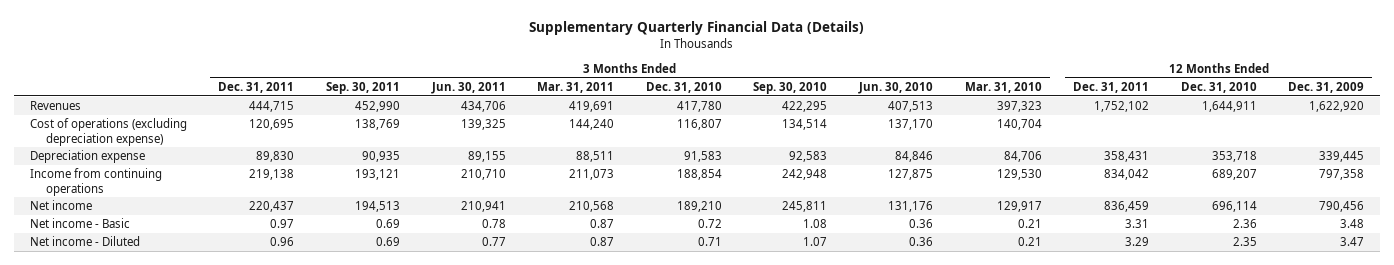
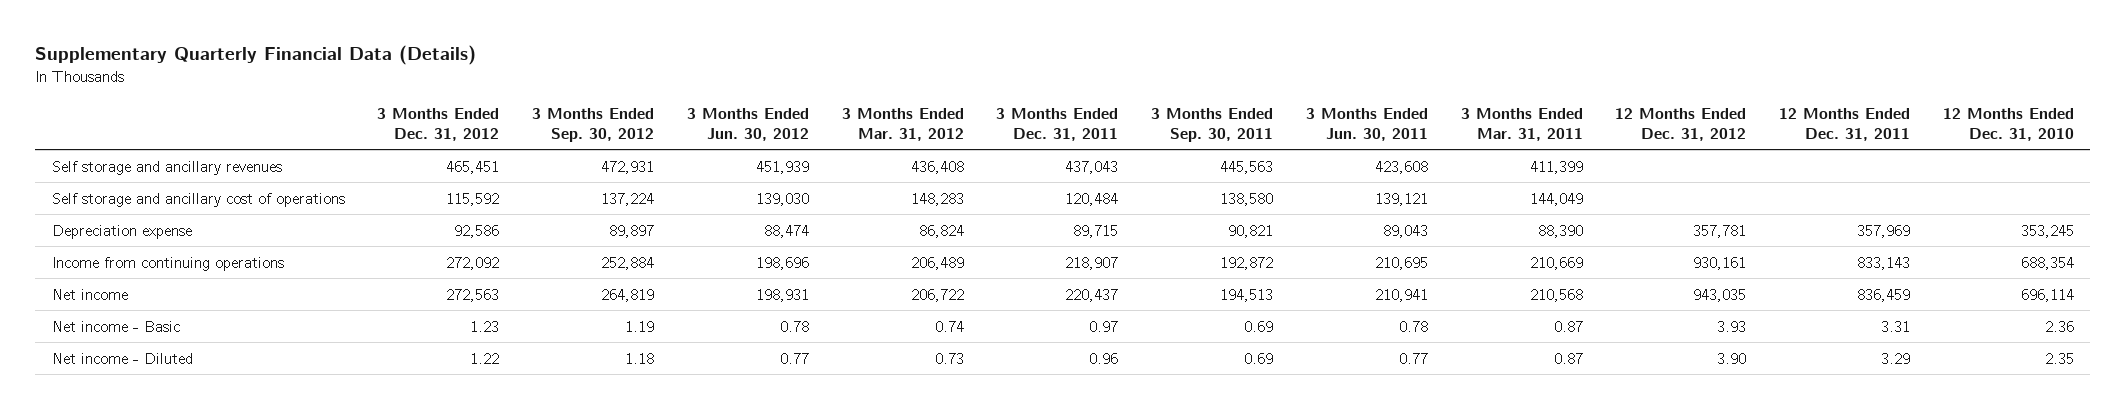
- | 3 Months Ended Dec. 31, 2011 | 3 Months Ended Sep. 30, 2011 | 3 Months Ended Jun. 30, 2011 | 3 Months Ended Mar. 31, 2011 | 3 Months Ended Dec. 31, 2010 | 3 Months Ended Sep. 30, 2010 | 3 Months Ended Jun. 30, 2010 | 3 Months Ended Mar. 31, 2010 | 12 Months Ended Dec. 31, 2011 | 12 Months Ended Dec. 31, 2010 | 12 Months Ended Dec. 31, 2009
+ | 3 Months Ended Dec. 31, 2012 | 3 Months Ended Sep. 30, 2012 | 3 Months Ended Jun. 30, 2012 | 3 Months Ended Mar. 31, 2012 | 3 Months Ended Dec. 31, 2011 | 3 Months Ended Sep. 30, 2011 | 3 Months Ended Jun. 30, 2011 | 3 Months Ended Mar. 31, 2011 | 12 Months Ended Dec. 31, 2012 | 12 Months Ended Dec. 31, 2011 | 12 Months Ended Dec. 31, 2010
- Revenues | 444,715 | 452,990 | 434,706 | 419,691 | 417,780 | 422,295 | 407,513 | 397,323 | 1,752,102 | 1,644,911 | 1,622,920
- Cost of operations (excluding depreciation expense) | 120,695 | 138,769 | 139,325 | 144,240 | 116,807 | 134,514 | 137,170 | 140,704 | | |
- Depreciation expense | 89,830 | 90,935 | 89,155 | 88,511 | 91,583 | 92,583 | 84,846 | 84,706 | 358,431 | 353,718 | 339,445
- Income from continuing operations | 219,138 | 193,121 | 210,710 | 211,073 | 188,854 | 242,948 | 127,875 | 129,530 | 834,042 | 689,207 | 797,358
+ Self storage and ancillary revenues | 465,451 | 472,931 | 451,939 | 436,408 | 437,043 | 445,563 | 423,608 | 411,399 | | |
+ Self storage and ancillary cost of operations | 115,592 | 137,224 | 139,030 | 148,283 | 120,484 | 138,580 | 139,121 | 144,049 | | |
+ Depreciation expense | 92,586 | 89,897 | 88,474 | 86,824 | 89,715 | 90,821 | 89,043 | 88,390 | 357,781 | 357,969 | 353,245
+ Income from continuing operations | 272,092 | 252,884 | 198,696 | 206,489 | 218,907 | 192,872 | 210,695 | 210,669 | 930,161 | 833,143 | 688,354

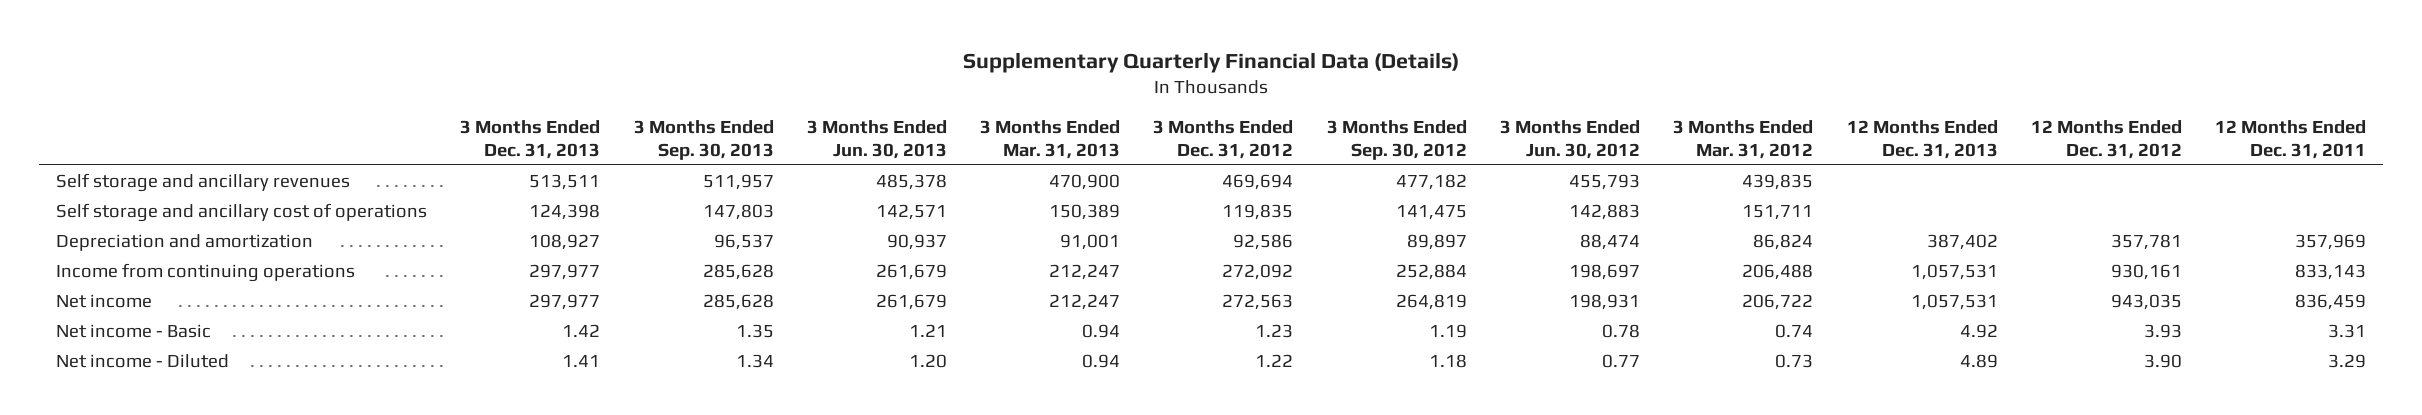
- | 3 Months Ended Dec. 31, 2012 | 3 Months Ended Sep. 30, 2012 | 3 Months Ended Jun. 30, 2012 | 3 Months Ended Mar. 31, 2012 | 3 Months Ended Dec. 31, 2011 | 3 Months Ended Sep. 30, 2011 | 3 Months Ended Jun. 30, 2011 | 3 Months Ended Mar. 31, 2011 | 12 Months Ended Dec. 31, 2012 | 12 Months Ended Dec. 31, 2011 | 12 Months Ended Dec. 31, 2010
+ | 3 Months Ended Dec. 31, 2013 | 3 Months Ended Sep. 30, 2013 | 3 Months Ended Jun. 30, 2013 | 3 Months Ended Mar. 31, 2013 | 3 Months Ended Dec. 31, 2012 | 3 Months Ended Sep. 30, 2012 | 3 Months Ended Jun. 30, 2012 | 3 Months Ended Mar. 31, 2012 | 12 Months Ended Dec. 31, 2013 | 12 Months Ended Dec. 31, 2012 | 12 Months Ended Dec. 31, 2011
- Self storage and ancillary revenues | 465,451 | 472,931 | 451,939 | 436,408 | 437,043 | 445,563 | 423,608 | 411,399 | | |
- Self storage and ancillary cost of operations | 115,592 | 137,224 | 139,030 | 148,283 | 120,484 | 138,580 | 139,121 | 144,049 | | |
- Depreciation expense | 92,586 | 89,897 | 88,474 | 86,824 | 89,715 | 90,821 | 89,043 | 88,390 | 357,781 | 357,969 | 353,245
- Income from continuing operations | 272,092 | 252,884 | 198,696 | 206,489 | 218,907 | 192,872 | 210,695 | 210,669 | 930,161 | 833,143 | 688,354
+ Self storage and ancillary revenues | 513,511 | 511,957 | 485,378 | 470,900 | 469,694 | 477,182 | 455,793 | 439,835 | | |
+ Self storage and ancillary cost of operations | 124,398 | 147,803 | 142,571 | 150,389 | 119,835 | 141,475 | 142,883 | 151,711 | | |
+ Depreciation and amortization | 108,927 | 96,537 | 90,937 | 91,001 | 92,586 | 89,897 | 88,474 | 86,824 | 387,402 | 357,781 | 357,969
+ Income from continuing operations | 297,977 | 285,628 | 261,679 | 212,247 | 272,092 | 252,884 | 198,697 | 206,488 | 1,057,531 | 930,161 | 833,143

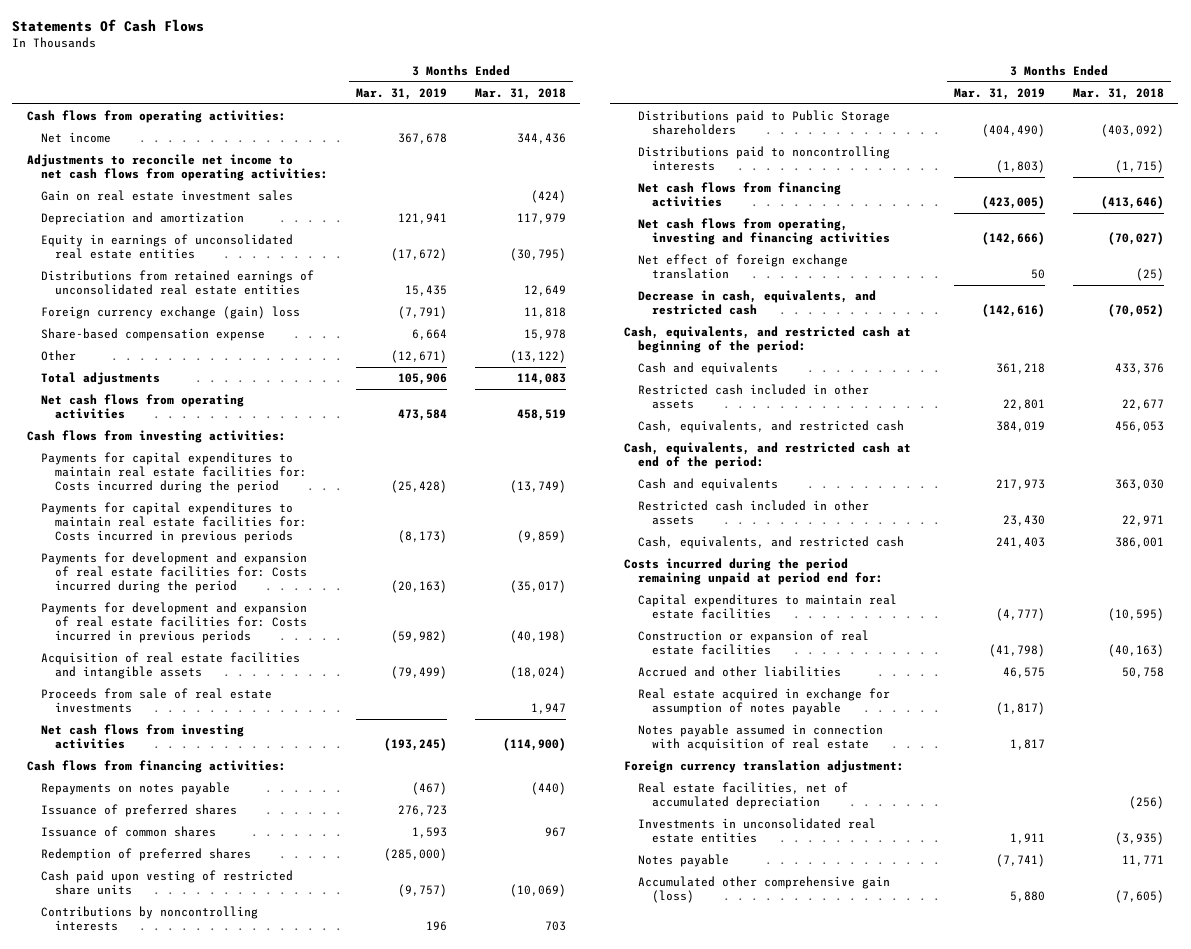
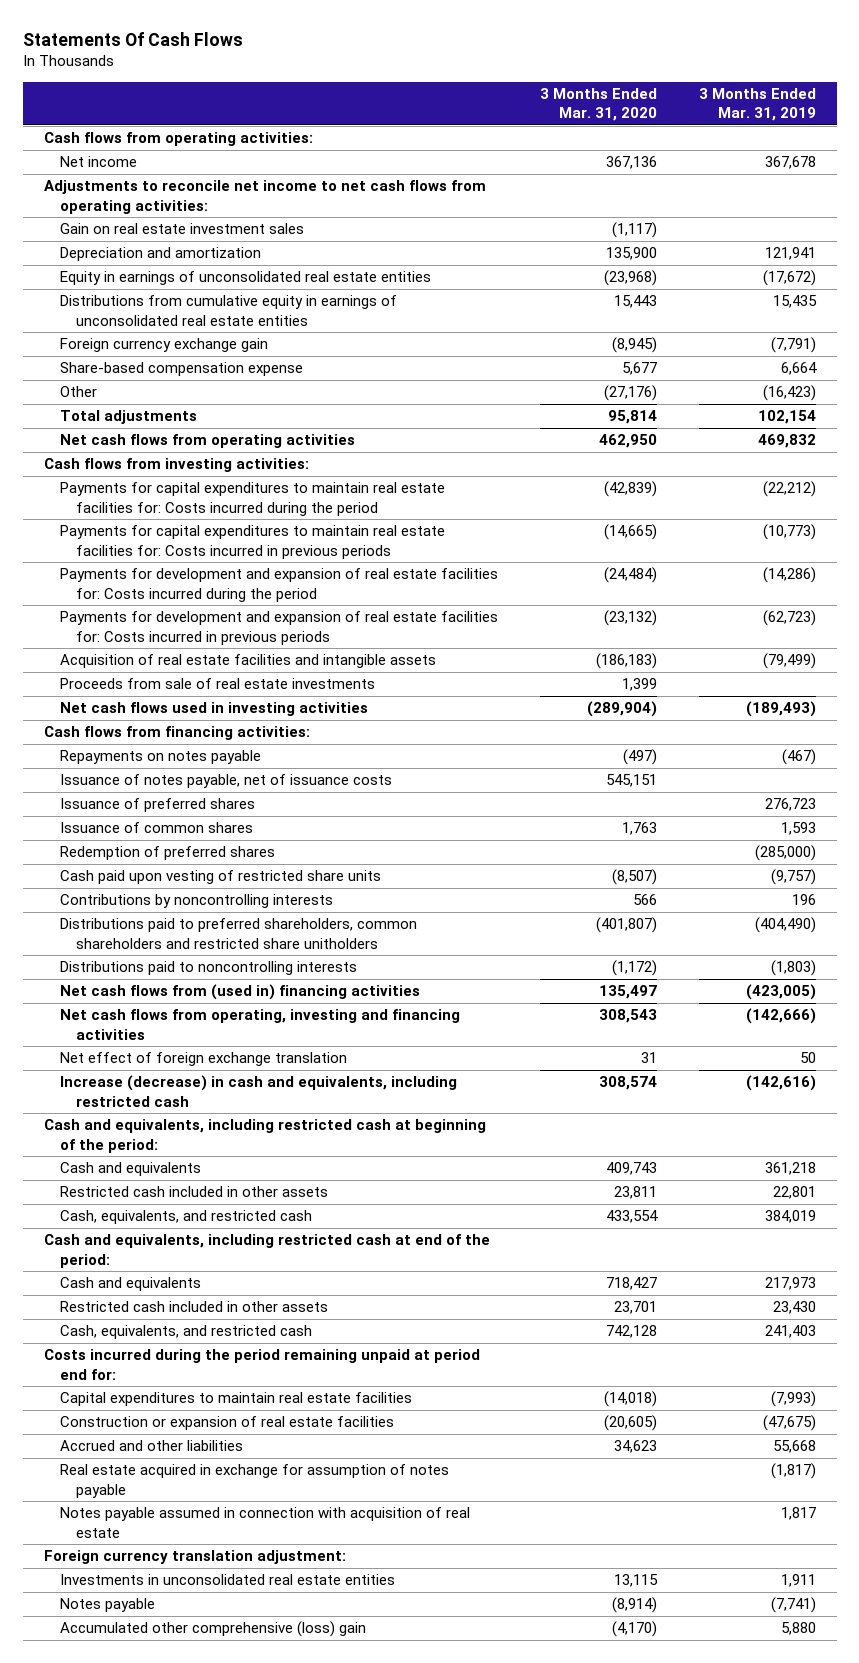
- | 3 Months Ended Mar. 31, 2019 | 3 Months Ended Mar. 31, 2018
+ | 3 Months Ended Mar. 31, 2020 | 3 Months Ended Mar. 31, 2019
- Distributions from retained earnings of unconsolidated real estate entities | 15,435 | 12,649
- Foreign currency exchange (gain) loss | (7,791) | 11,818
+ Distributions from cumulative equity in earnings of unconsolidated real estate entities | 15,443 | 15,435
+ Foreign currency exchange gain | (8,945) | (7,791)
- Other | (12,671) | (13,122)
- Total adjustments | 105,906 | 114,083
- Net cash flows from operating activities | 473,584 | 458,519
+ Other | (27,176) | (16,423)
+ Total adjustments | 95,814 | 102,154
+ Net cash flows from operating activities | 462,950 | 469,832
- Payments for capital expenditures to maintain real estate facilities for: Costs incurred during the period | (25,428) | (13,749)
- Payments for capital expenditures to maintain real estate facilities for: Costs incurred in previous periods | (8,173) | (9,859)
- Payments for development and expansion of real estate facilities for: Costs incurred during the period | (20,163) | (35,017)
- Payments for development and expansion of real estate facilities for: Costs incurred in previous periods | (59,982) | (40,198)
+ Payments for capital expenditures to maintain real estate facilities for: Costs incurred during the period | (42,839) | (22,212)
+ Payments for capital expenditures to maintain real estate facilities for: Costs incurred in previous periods | (14,665) | (10,773)
+ Payments for development and expansion of real estate facilities for: Costs incurred during the period | (24,484) | (14,286)
+ Payments for development and expansion of real estate facilities for: Costs incurred in previous periods | (23,132) | (62,723)
- Net cash flows from investing activities | (193,245) | (114,900)
+ Net cash flows used in investing activities | (289,904) | (189,493)
+ Issuance of notes payable, net of issuance costs | 545,151 |
- Distributions paid to Public Storage shareholders | (404,490) | (403,092)
+ Distributions paid to preferred shareholders, common shareholders and restricted share unitholders | (401,807) | (404,490)
- Net cash flows from financing activities | (423,005) | (413,646)
+ Net cash flows from (used in) financing activities | 135,497 | (423,005)
- Decrease in cash, equivalents, and restricted cash | (142,616) | (70,052)
- Cash, equivalents, and restricted cash at beginning of the period:
+ Increase (decrease) in cash and equivalents, including restricted cash | 308,574 | (142,616)
+ Cash and equivalents, including restricted cash at beginning of the period:
- Cash, equivalents, and restricted cash at end of the period:
+ Cash and equivalents, including restricted cash at end of the period:
- Capital expenditures to maintain real estate facilities | (4,777) | (10,595)
- Construction or expansion of real estate facilities | (41,798) | (40,163)
- Accrued and other liabilities | 46,575 | 50,758
+ Capital expenditures to maintain real estate facilities | (14,018) | (7,993)
+ Construction or expansion of real estate facilities | (20,605) | (47,675)
+ Accrued and other liabilities | 34,623 | 55,668
- Real estate facilities, net of accumulated depreciation | | (256)
- Accumulated other comprehensive gain (loss) | 5,880 | (7,605)
+ Accumulated other comprehensive (loss) gain | (4,170) | 5,880

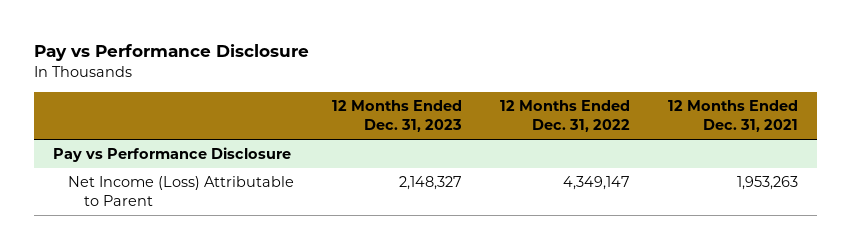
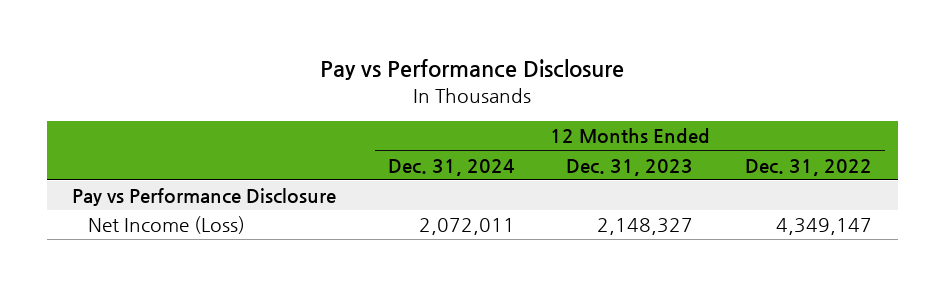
- | 12 Months Ended Dec. 31, 2023 | 12 Months Ended Dec. 31, 2022 | 12 Months Ended Dec. 31, 2021
+ | 12 Months Ended Dec. 31, 2024 | 12 Months Ended Dec. 31, 2023 | 12 Months Ended Dec. 31, 2022
- Net Income (Loss) Attributable to Parent | 2,148,327 | 4,349,147 | 1,953,263
+ Net Income (Loss) | 2,072,011 | 2,148,327 | 4,349,147

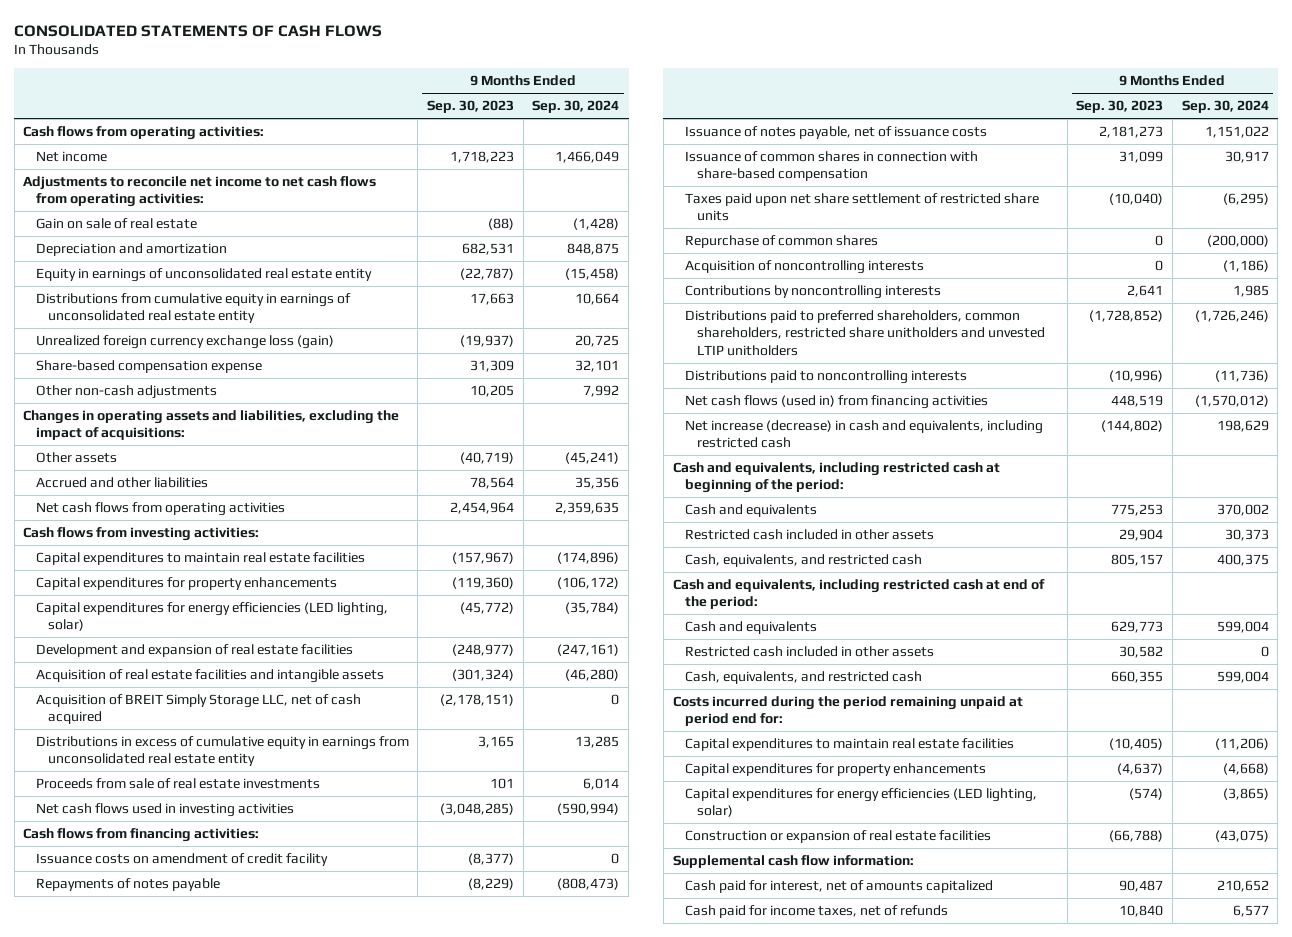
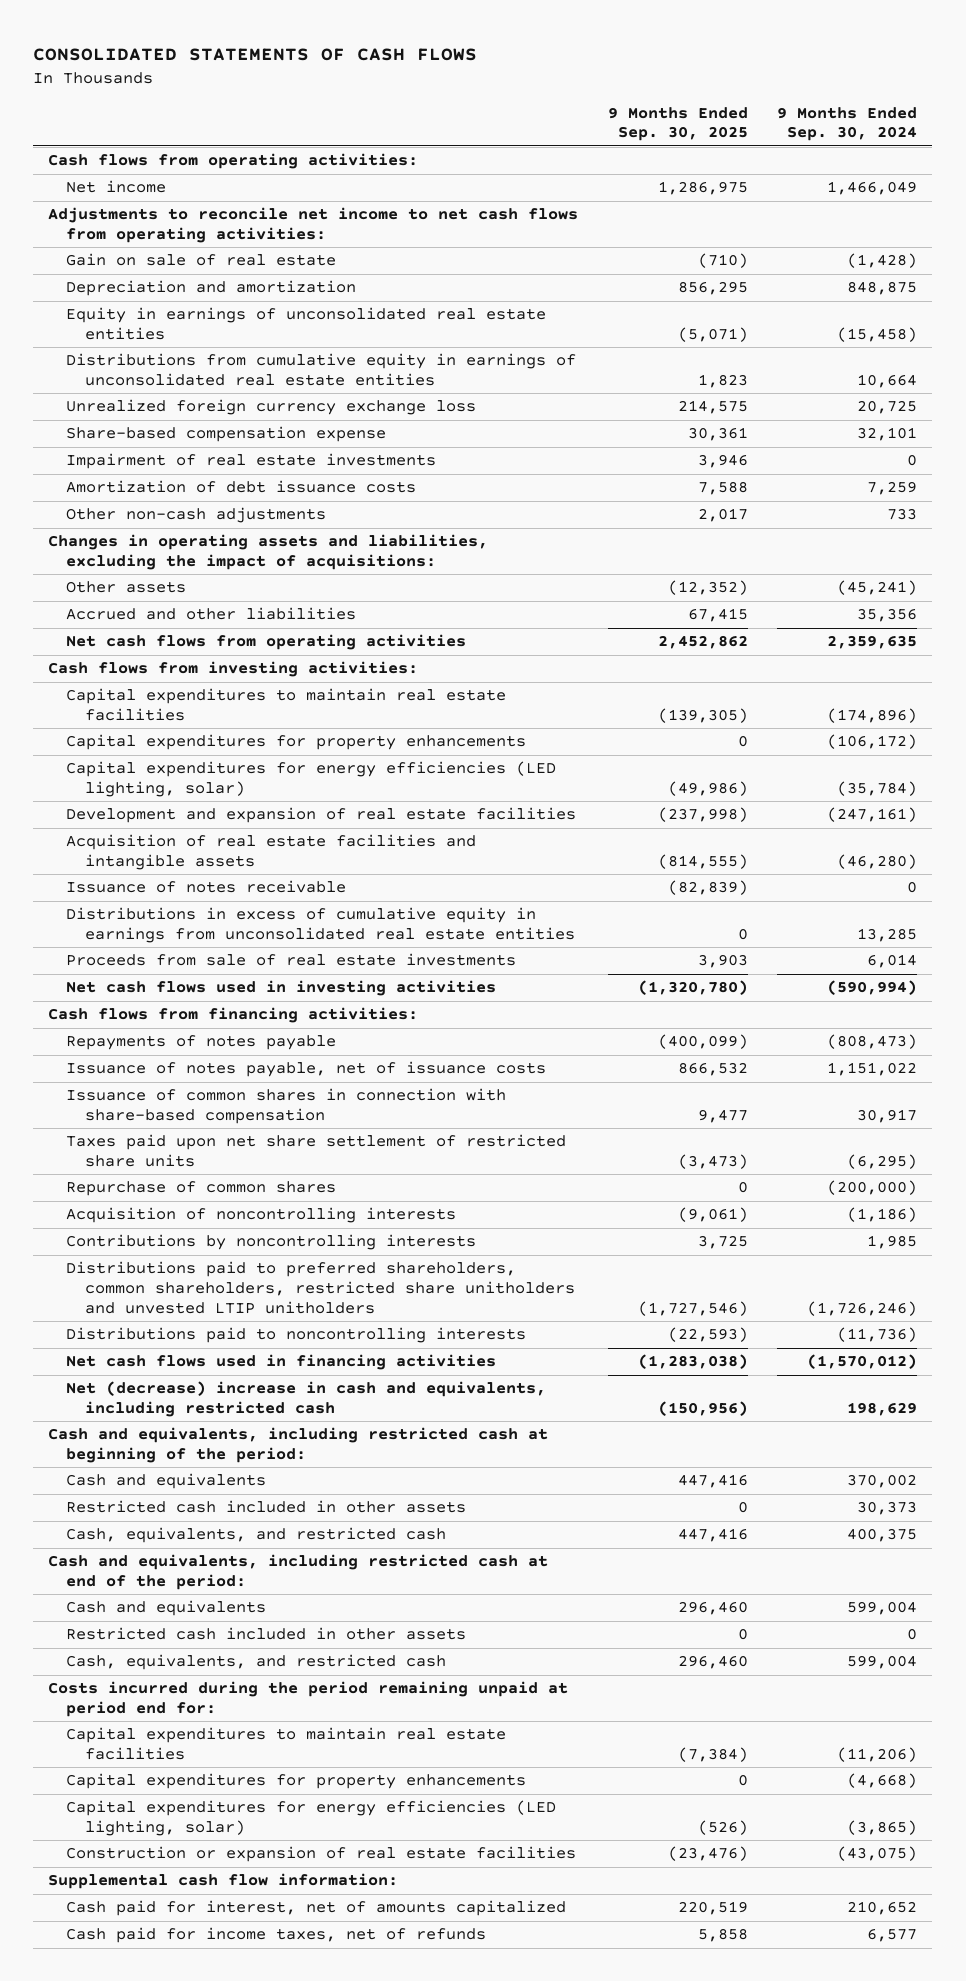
- | 9 Months Ended Sep. 30, 2023 | 9 Months Ended Sep. 30, 2024
+ | 9 Months Ended Sep. 30, 2025 | 9 Months Ended Sep. 30, 2024
- Equity in earnings of unconsolidated real estate entity | (22,787) | (15,458)
- Distributions from cumulative equity in earnings of unconsolidated real estate entity | 17,663 | 10,664
- Unrealized foreign currency exchange loss (gain) | (19,937) | 20,725
+ Equity in earnings of unconsolidated real estate entities | (5,071) | (15,458)
+ Distributions from cumulative equity in earnings of unconsolidated real estate entities | 1,823 | 10,664
+ Unrealized foreign currency exchange loss | 214,575 | 20,725
- Other non-cash adjustments | 10,205 | 7,992
+ Impairment of real estate investments | 3,946 | 0
+ Amortization of debt issuance costs | 7,588 | 7,259
+ Other non-cash adjustments | 2,017 | 733
- Acquisition of BREIT Simply Storage LLC, net of cash acquired | (2,178,151) | 0
- Distributions in excess of cumulative equity in earnings from unconsolidated real estate entity | 3,165 | 13,285
+ Issuance of notes receivable | (82,839) | 0
+ Distributions in excess of cumulative equity in earnings from unconsolidated real estate entities | 0 | 13,285
- Issuance costs on amendment of credit facility | (8,377) | 0
- Net cash flows (used in) from financing activities | 448,519 | (1,570,012)
- Net increase (decrease) in cash and equivalents, including restricted cash | (144,802) | 198,629
+ Net cash flows used in financing activities | (1,283,038) | (1,570,012)
+ Net (decrease) increase in cash and equivalents, including restricted cash | (150,956) | 198,629

